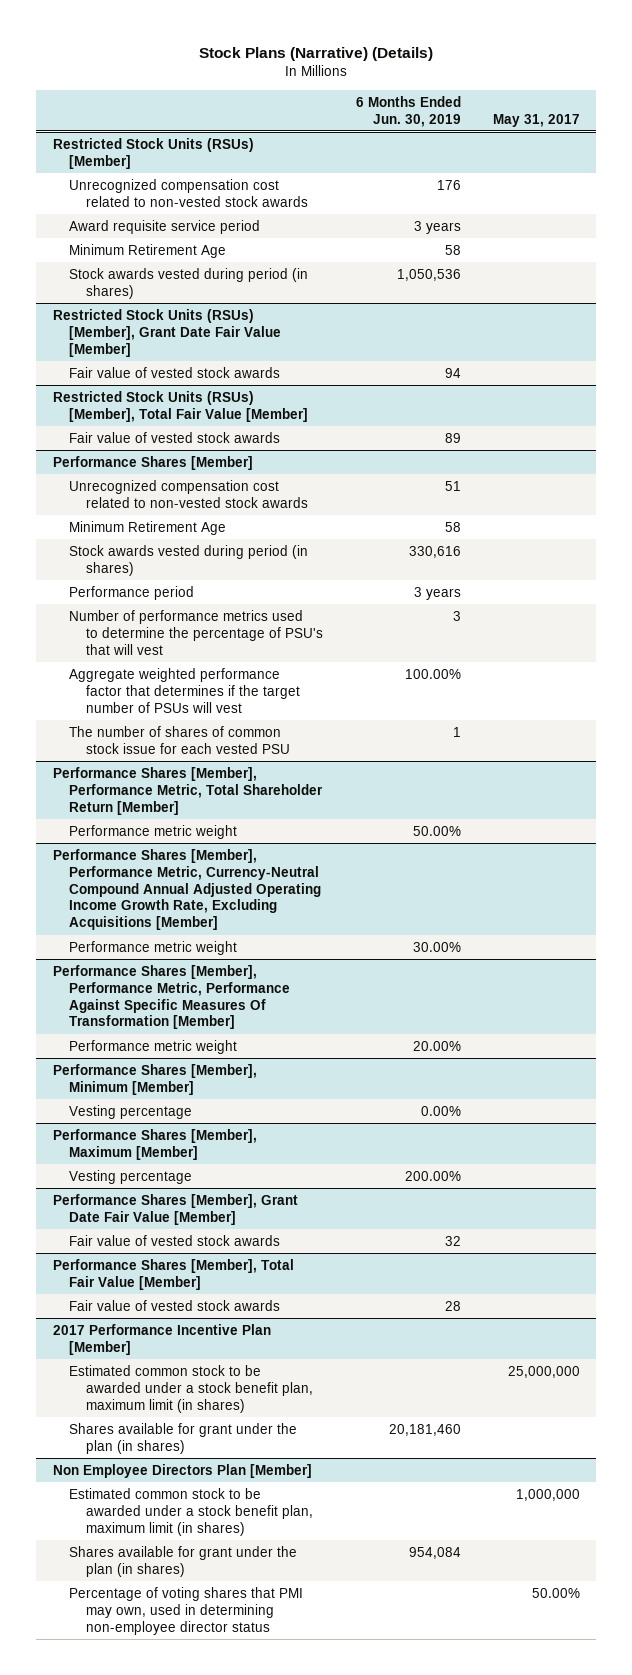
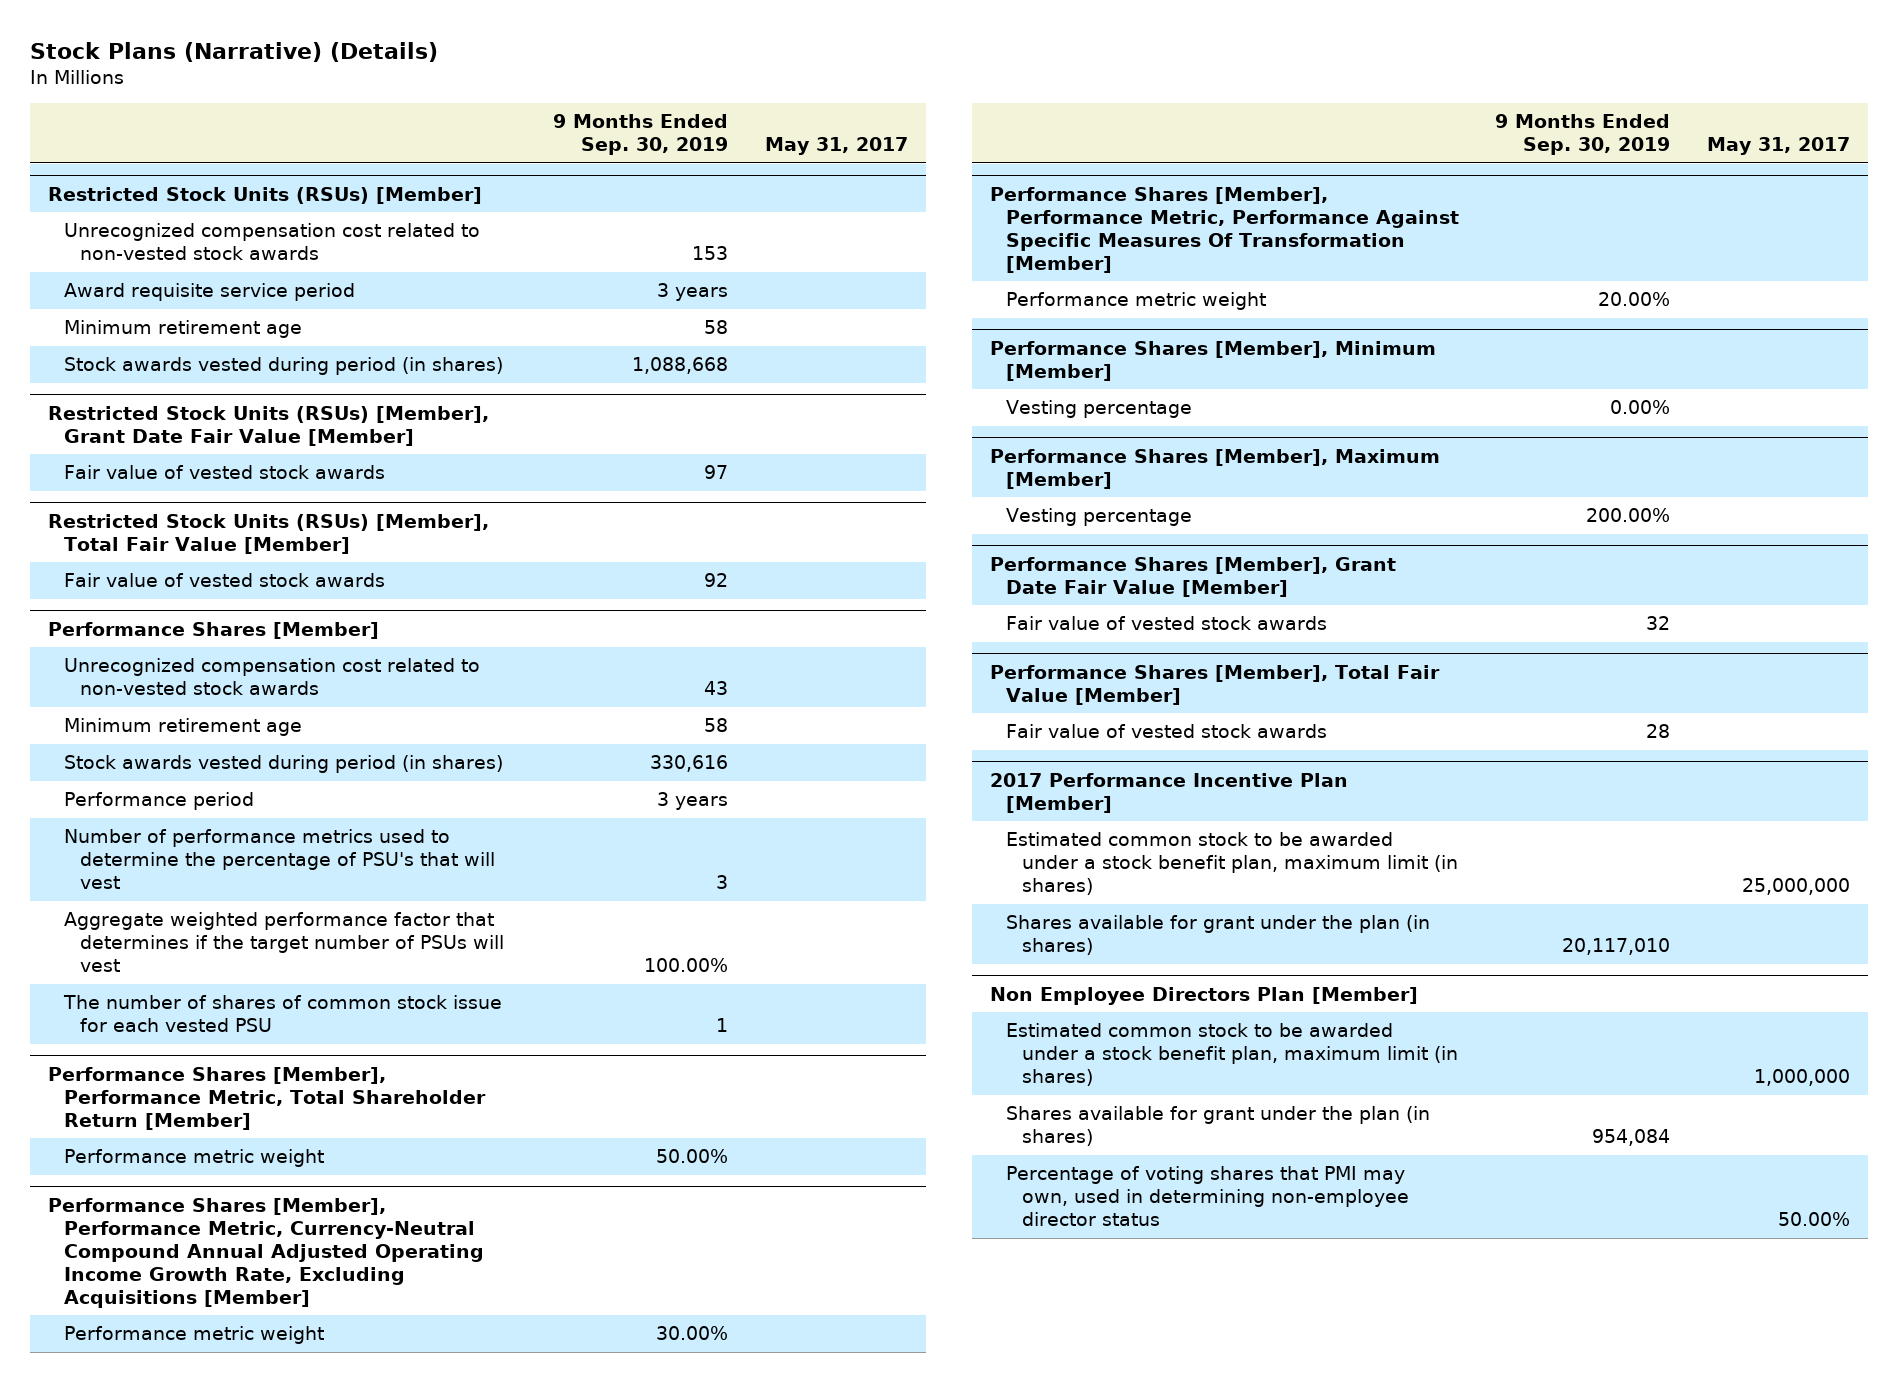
- | 6 Months Ended Jun. 30, 2019 | May 31, 2017
+ | 9 Months Ended Sep. 30, 2019 | May 31, 2017
@ Restricted Stock Units (RSUs) [Member]
- Minimum Retirement Age | 58 |
+ Minimum retirement age | 58 |
@ Performance Shares [Member]
- Minimum Retirement Age | 58 |
+ Minimum retirement age | 58 |

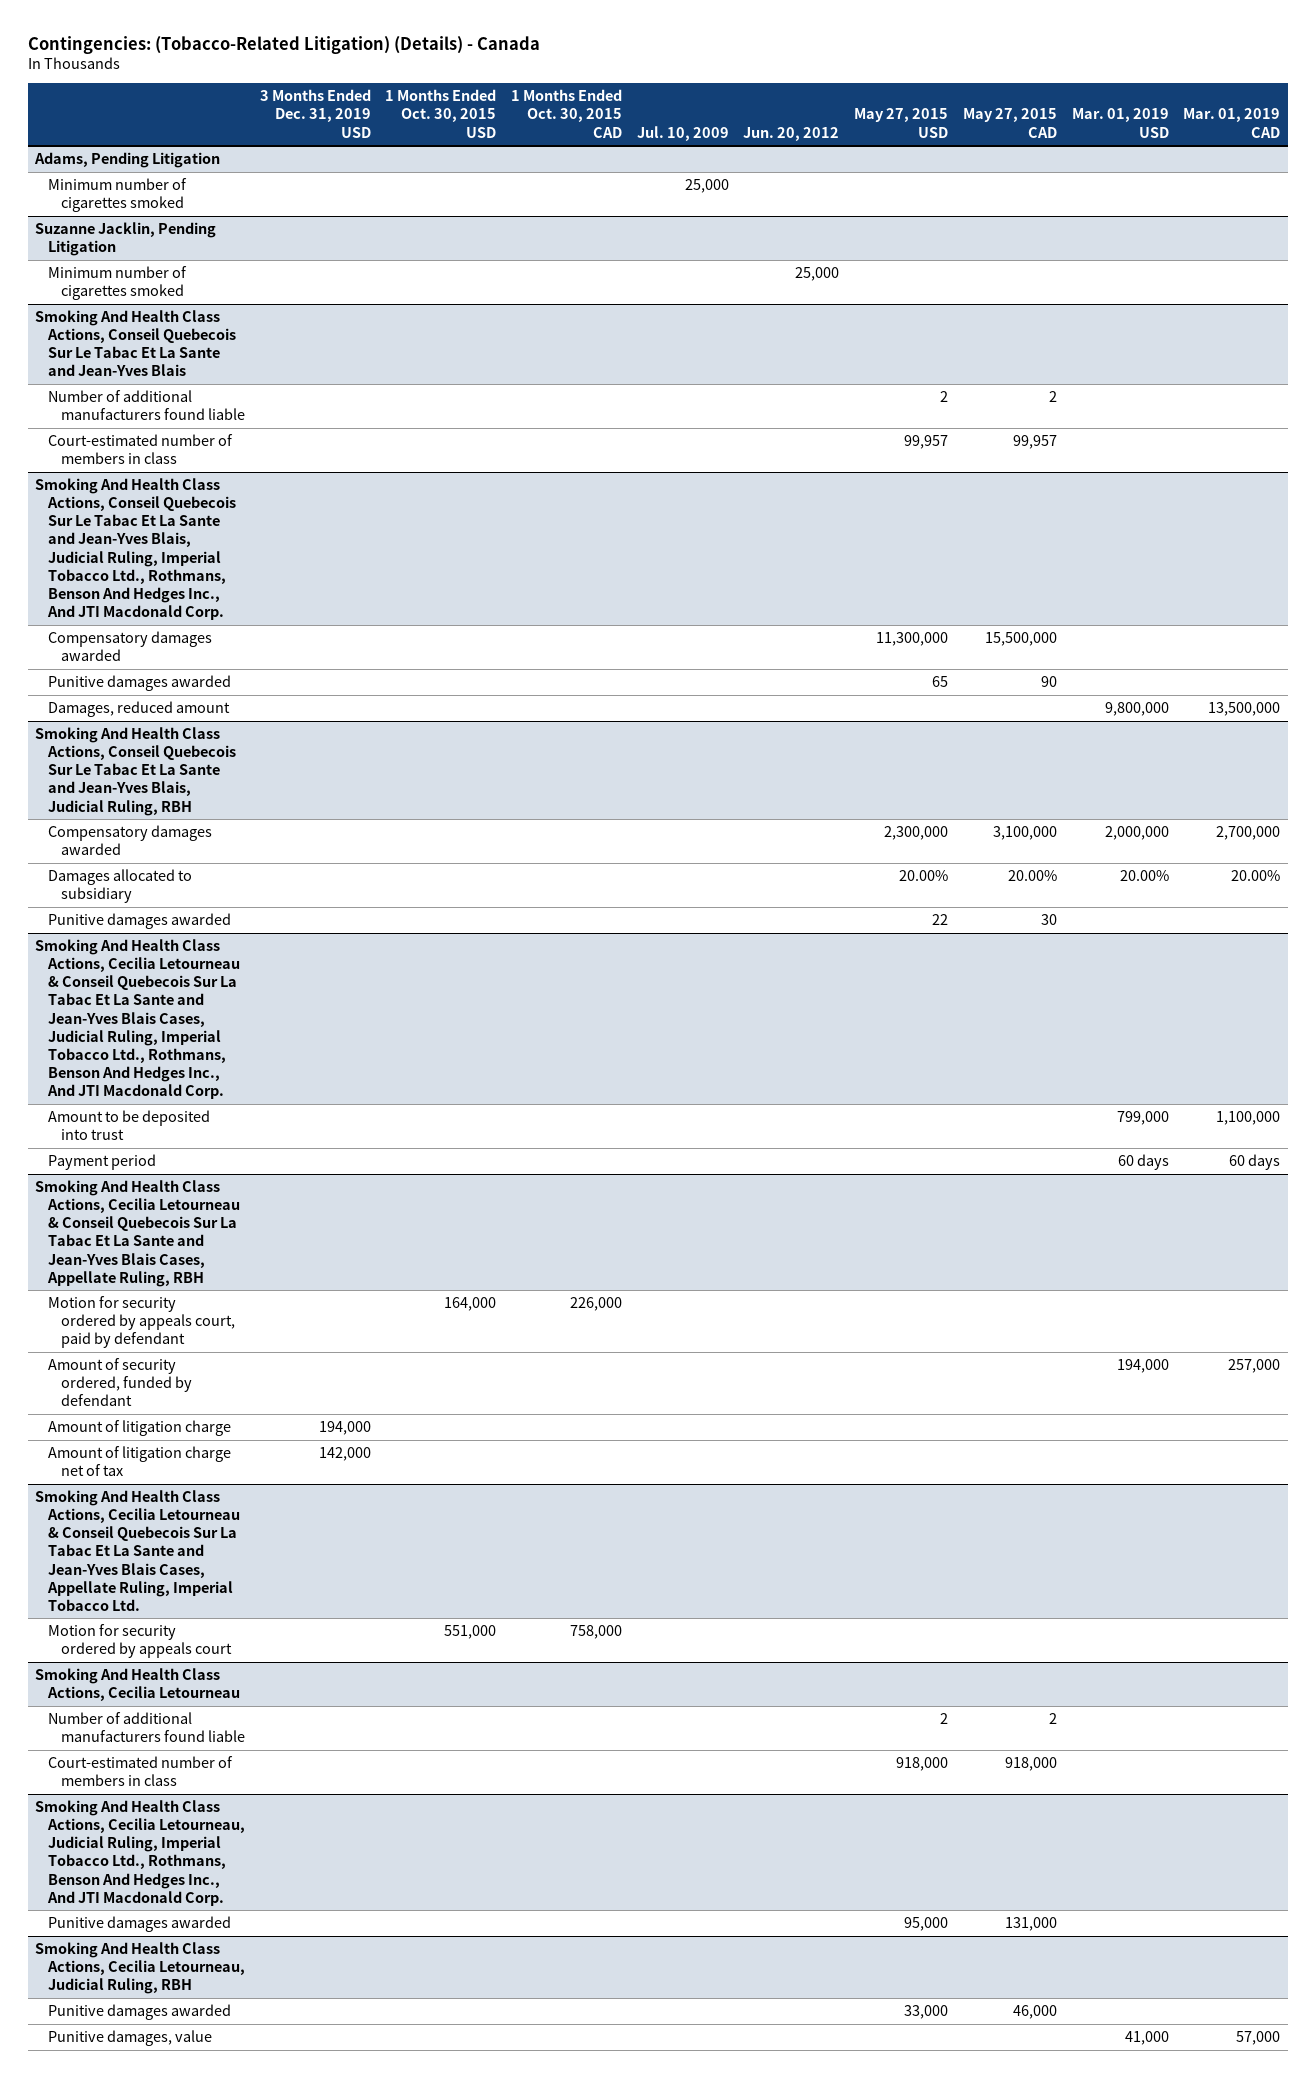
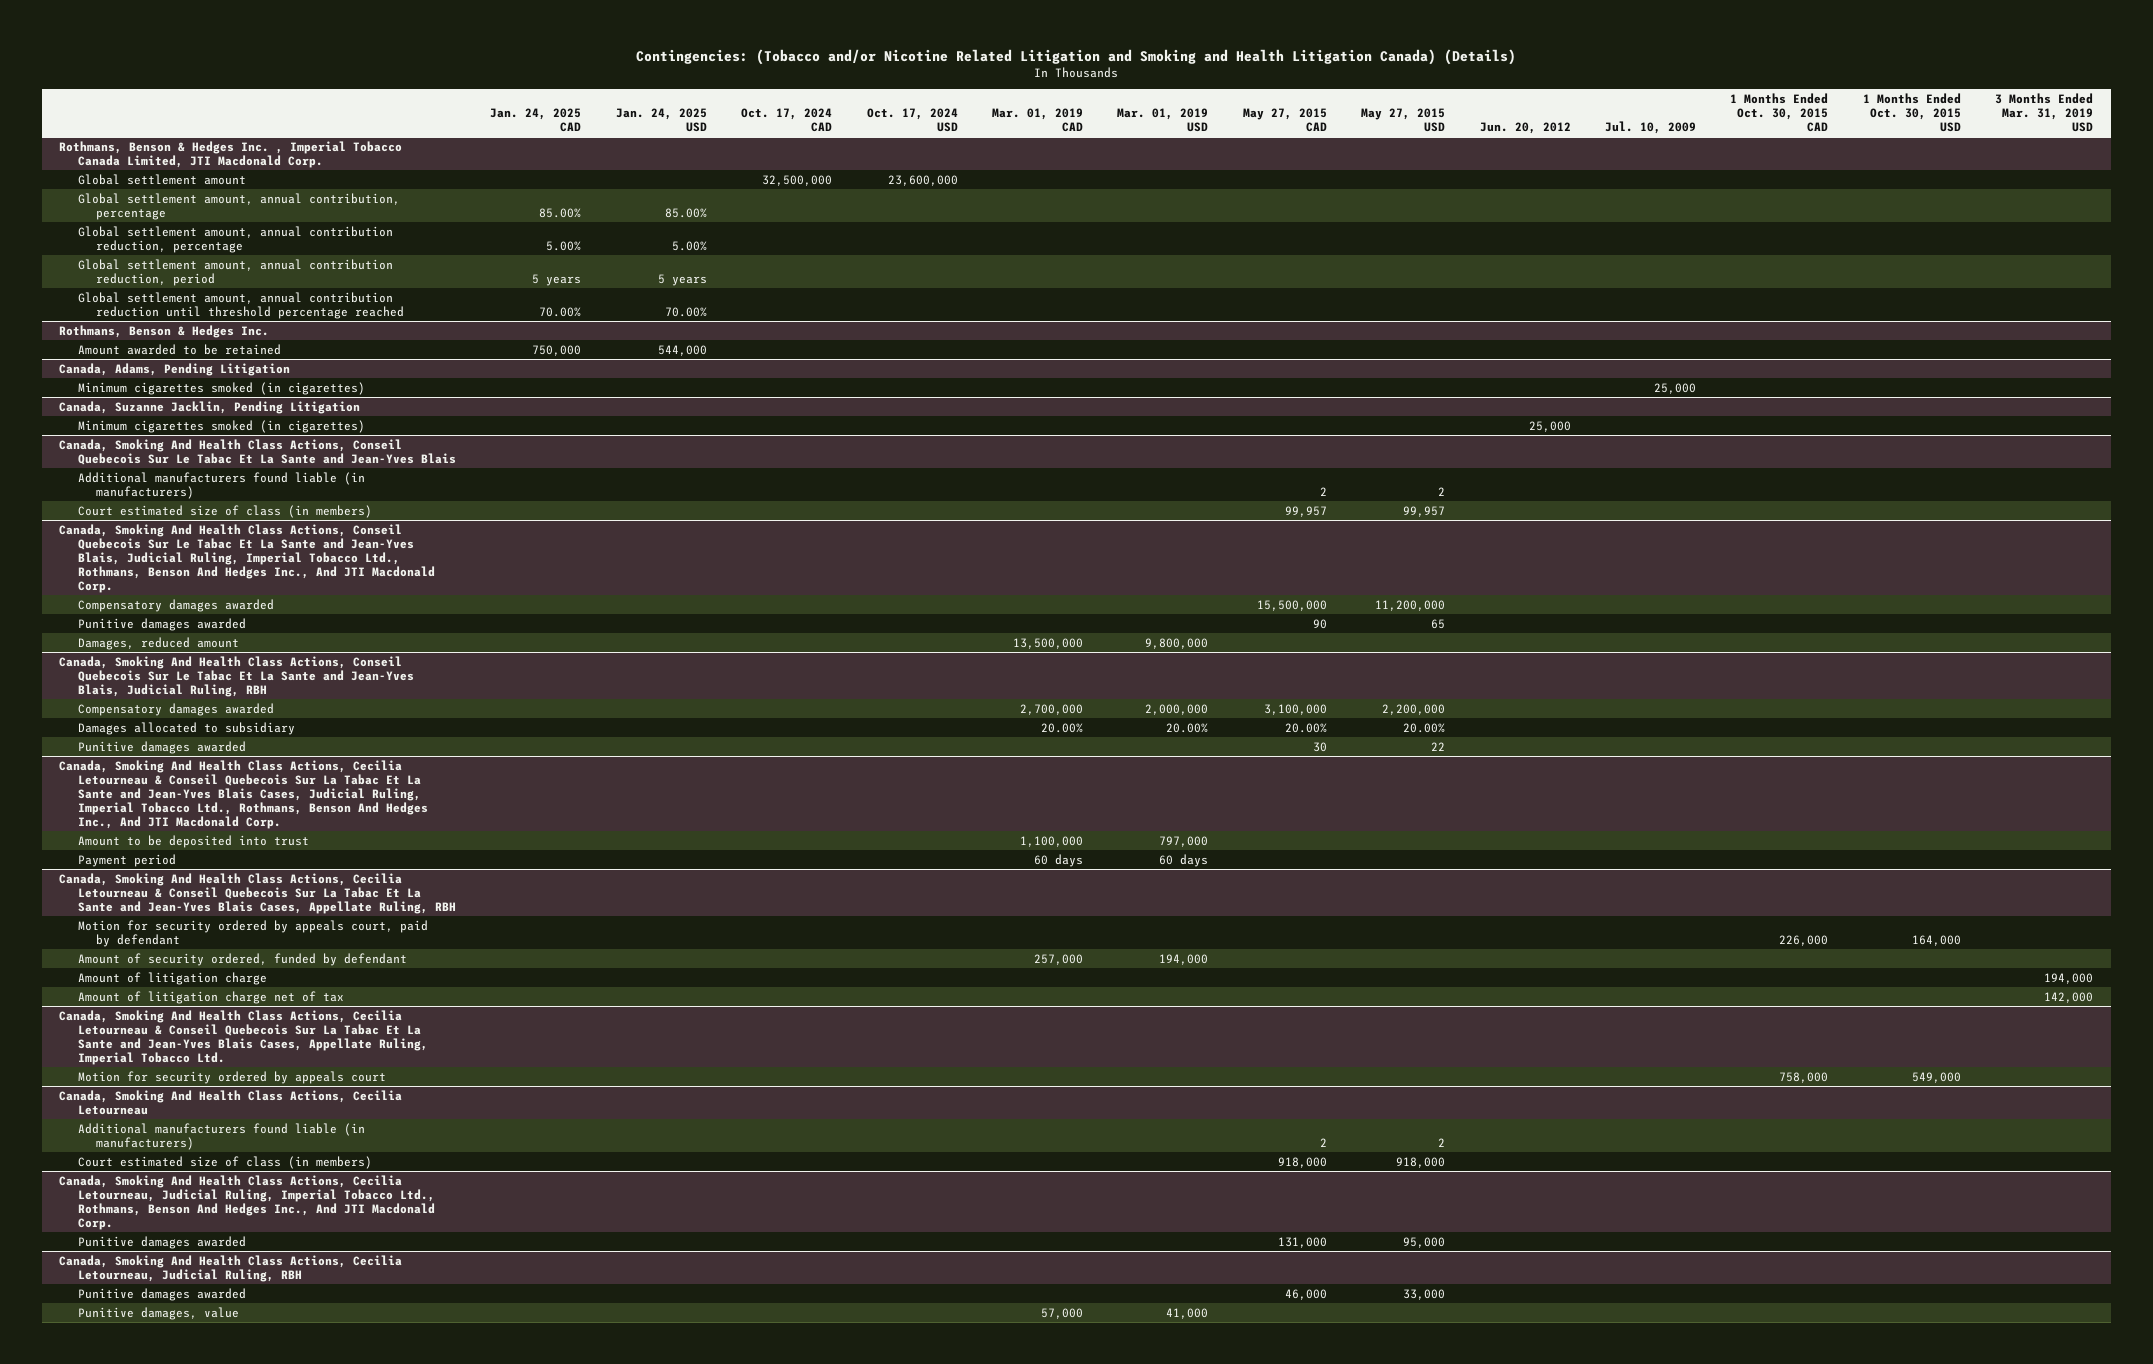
- Contingencies: (Tobacco-Related Litigation) (Details) - Canada
+ Contingencies: (Tobacco and/or Nicotine Related Litigation and Smoking and Health Litigation Canada) (Details)
- | 3 Months Ended Dec. 31, 2019 USD | 1 Months Ended Oct. 30, 2015 USD | 1 Months Ended Oct. 30, 2015 CAD | Jul. 10, 2009 | Jun. 20, 2012 | May 27, 2015 USD | May 27, 2015 CAD | Mar. 01, 2019 USD | Mar. 01, 2019 CAD
+ | Jan. 24, 2025 CAD | Jan. 24, 2025 USD | Oct. 17, 2024 CAD | Oct. 17, 2024 USD | Mar. 01, 2019 CAD | Mar. 01, 2019 USD | May 27, 2015 CAD | May 27, 2015 USD | Jun. 20, 2012 | Jul. 10, 2009 | 1 Months Ended Oct. 30, 2015 CAD | 1 Months Ended Oct. 30, 2015 USD | 3 Months Ended Mar. 31, 2019 USD
- Adams, Pending Litigation
- Minimum number of cigarettes smoked | | | | 25,000 | | | | |
- Suzanne Jacklin, Pending Litigation
- Minimum number of cigarettes smoked | | | | | 25,000 | | | |
- Smoking And Health Class Actions, Conseil Quebecois Sur Le Tabac Et La Sante and Jean-Yves Blais
- Number of additional manufacturers found liable | | | | | | 2 | 2 | |
- Court-estimated number of members in class | | | | | | 99,957 | 99,957 | |
- Smoking And Health Class Actions, Conseil Quebecois Sur Le Tabac Et La Sante and Jean-Yves Blais, Judicial Ruling, Imperial Tobacco Ltd., Rothmans, Benson And Hedges Inc., And JTI Macdonald Corp.
- Compensatory damages awarded | | | | | | 11,300,000 | 15,500,000 | |
+ Rothmans, Benson & Hedges Inc. , Imperial Tobacco Canada Limited, JTI Macdonald Corp.
+ Global settlement amount | | | 32,500,000 | 23,600,000 | | | | | | | | |
+ Global settlement amount, annual contribution, percentage | 85.00% | 85.00% | | | | | | | | | | |
+ Global settlement amount, annual contribution reduction, percentage | 5.00% | 5.00% | | | | | | | | | | |
+ Global settlement amount, annual contribution reduction, period | 5 years | 5 years | | | | | | | | | | |
+ Global settlement amount, annual contribution reduction until threshold percentage reached | 70.00% | 70.00% | | | | | | | | | | |
+ Rothmans, Benson & Hedges Inc.
+ Amount awarded to be retained | 750,000 | 544,000 | | | | | | | | | | |
+ Canada, Adams, Pending Litigation
+ Minimum cigarettes smoked (in cigarettes) | | | | | | | | | | 25,000 | | |
+ Canada, Suzanne Jacklin, Pending Litigation
+ Minimum cigarettes smoked (in cigarettes) | | | | | | | | | 25,000 | | | |
+ Canada, Smoking And Health Class Actions, Conseil Quebecois Sur Le Tabac Et La Sante and Jean-Yves Blais
+ Additional manufacturers found liable (in manufacturers) | | | | | | | 2 | 2 | | | | |
+ Court estimated size of class (in members) | | | | | | | 99,957 | 99,957 | | | | |
+ Canada, Smoking And Health Class Actions, Conseil Quebecois Sur Le Tabac Et La Sante and Jean-Yves Blais, Judicial Ruling, Imperial Tobacco Ltd., Rothmans, Benson And Hedges Inc., And JTI Macdonald Corp.
+ Compensatory damages awarded | | | | | | | 15,500,000 | 11,200,000 | | | | |
- Smoking And Health Class Actions, Conseil Quebecois Sur Le Tabac Et La Sante and Jean-Yves Blais, Judicial Ruling, RBH
- Compensatory damages awarded | | | | | | 2,300,000 | 3,100,000 | 2,000,000 | 2,700,000
+ Canada, Smoking And Health Class Actions, Conseil Quebecois Sur Le Tabac Et La Sante and Jean-Yves Blais, Judicial Ruling, RBH
+ Compensatory damages awarded | | | | | 2,700,000 | 2,000,000 | 3,100,000 | 2,200,000 | | | | |
- Smoking And Health Class Actions, Cecilia Letourneau & Conseil Quebecois Sur La Tabac Et La Sante and Jean-Yves Blais Cases, Judicial Ruling, Imperial Tobacco Ltd., Rothmans, Benson And Hedges Inc., And JTI Macdonald Corp.
- Amount to be deposited into trust | | | | | | | | 799,000 | 1,100,000
+ Canada, Smoking And Health Class Actions, Cecilia Letourneau & Conseil Quebecois Sur La Tabac Et La Sante and Jean-Yves Blais Cases, Judicial Ruling, Imperial Tobacco Ltd., Rothmans, Benson And Hedges Inc., And JTI Macdonald Corp.
+ Amount to be deposited into trust | | | | | 1,100,000 | 797,000 | | | | | | |
- Smoking And Health Class Actions, Cecilia Letourneau & Conseil Quebecois Sur La Tabac Et La Sante and Jean-Yves Blais Cases, Appellate Ruling, RBH
+ Canada, Smoking And Health Class Actions, Cecilia Letourneau & Conseil Quebecois Sur La Tabac Et La Sante and Jean-Yves Blais Cases, Appellate Ruling, RBH
- Smoking And Health Class Actions, Cecilia Letourneau & Conseil Quebecois Sur La Tabac Et La Sante and Jean-Yves Blais Cases, Appellate Ruling, Imperial Tobacco Ltd.
- Motion for security ordered by appeals court | | 551,000 | 758,000 | | | | | |
- Smoking And Health Class Actions, Cecilia Letourneau
- Number of additional manufacturers found liable | | | | | | 2 | 2 | |
- Court-estimated number of members in class | | | | | | 918,000 | 918,000 | |
- Smoking And Health Class Actions, Cecilia Letourneau, Judicial Ruling, Imperial Tobacco Ltd., Rothmans, Benson And Hedges Inc., And JTI Macdonald Corp.
+ Canada, Smoking And Health Class Actions, Cecilia Letourneau & Conseil Quebecois Sur La Tabac Et La Sante and Jean-Yves Blais Cases, Appellate Ruling, Imperial Tobacco Ltd.
+ Motion for security ordered by appeals court | | | | | | | | | | | 758,000 | 549,000 |
+ Canada, Smoking And Health Class Actions, Cecilia Letourneau
+ Additional manufacturers found liable (in manufacturers) | | | | | | | 2 | 2 | | | | |
+ Court estimated size of class (in members) | | | | | | | 918,000 | 918,000 | | | | |
+ Canada, Smoking And Health Class Actions, Cecilia Letourneau, Judicial Ruling, Imperial Tobacco Ltd., Rothmans, Benson And Hedges Inc., And JTI Macdonald Corp.
- Smoking And Health Class Actions, Cecilia Letourneau, Judicial Ruling, RBH
+ Canada, Smoking And Health Class Actions, Cecilia Letourneau, Judicial Ruling, RBH

